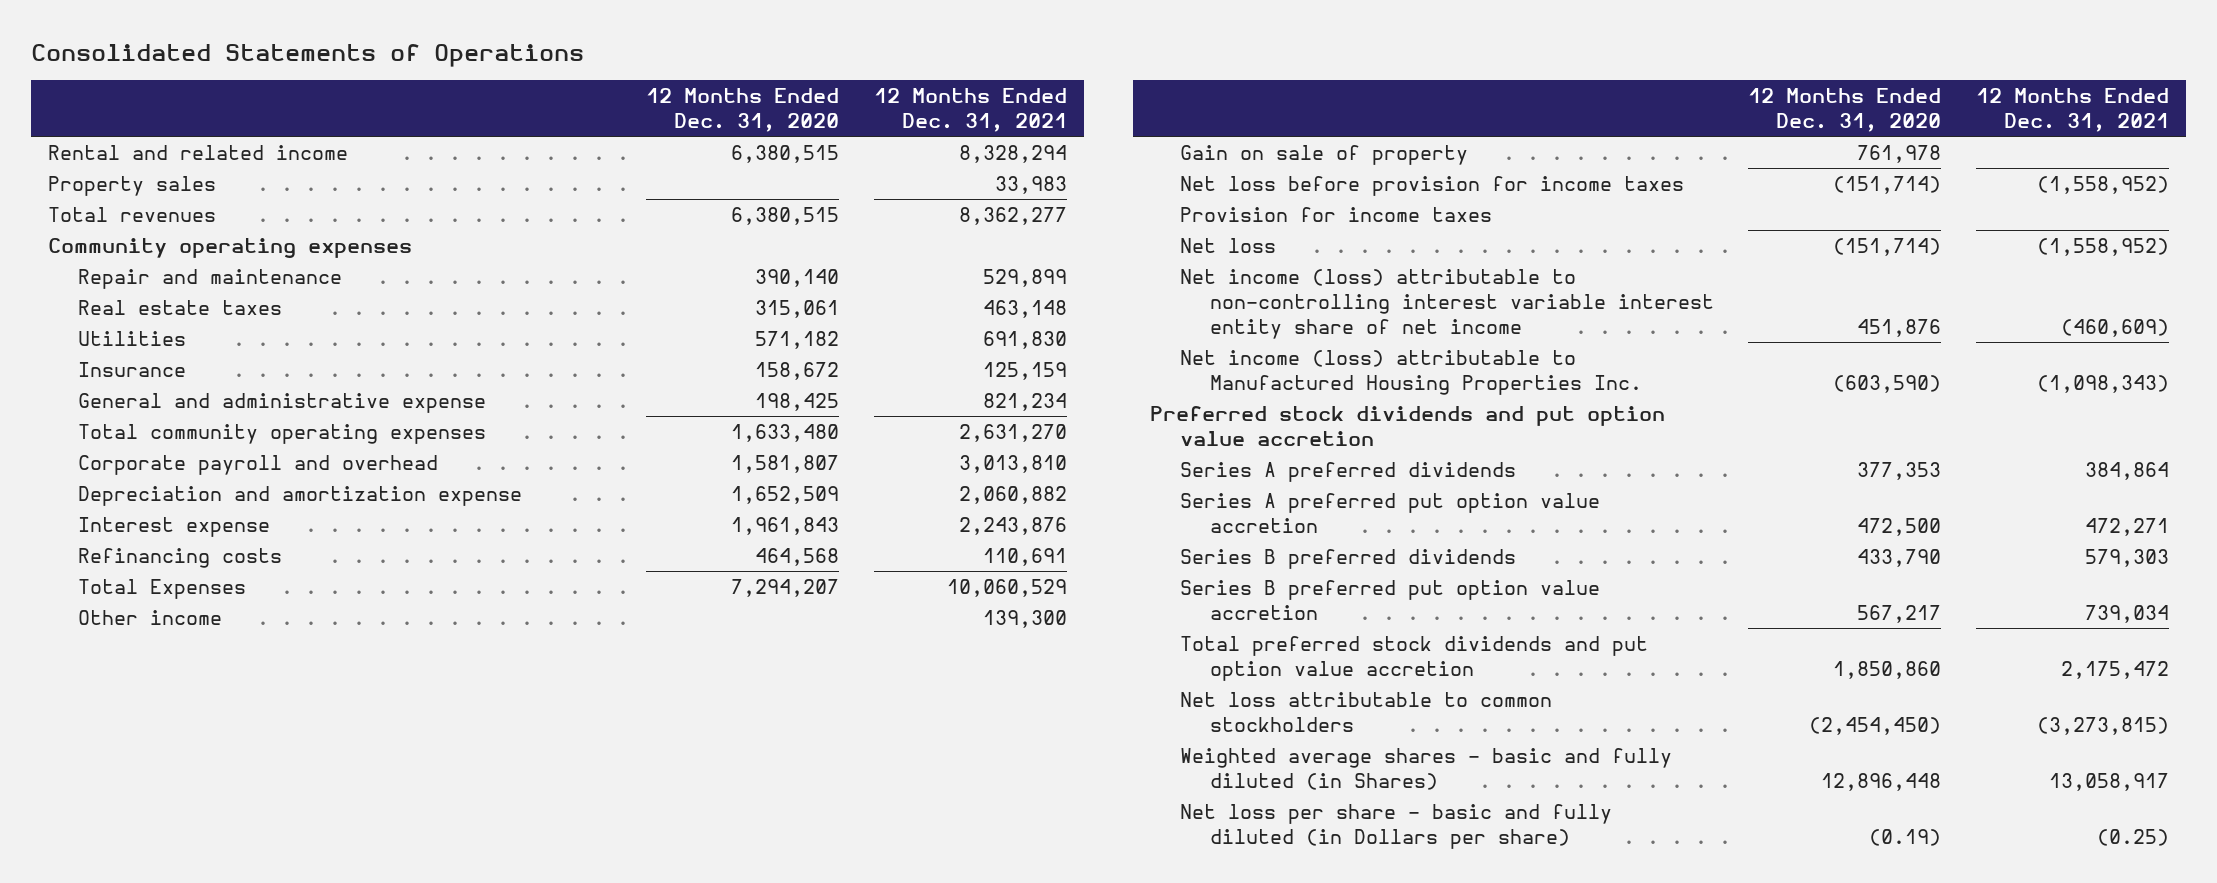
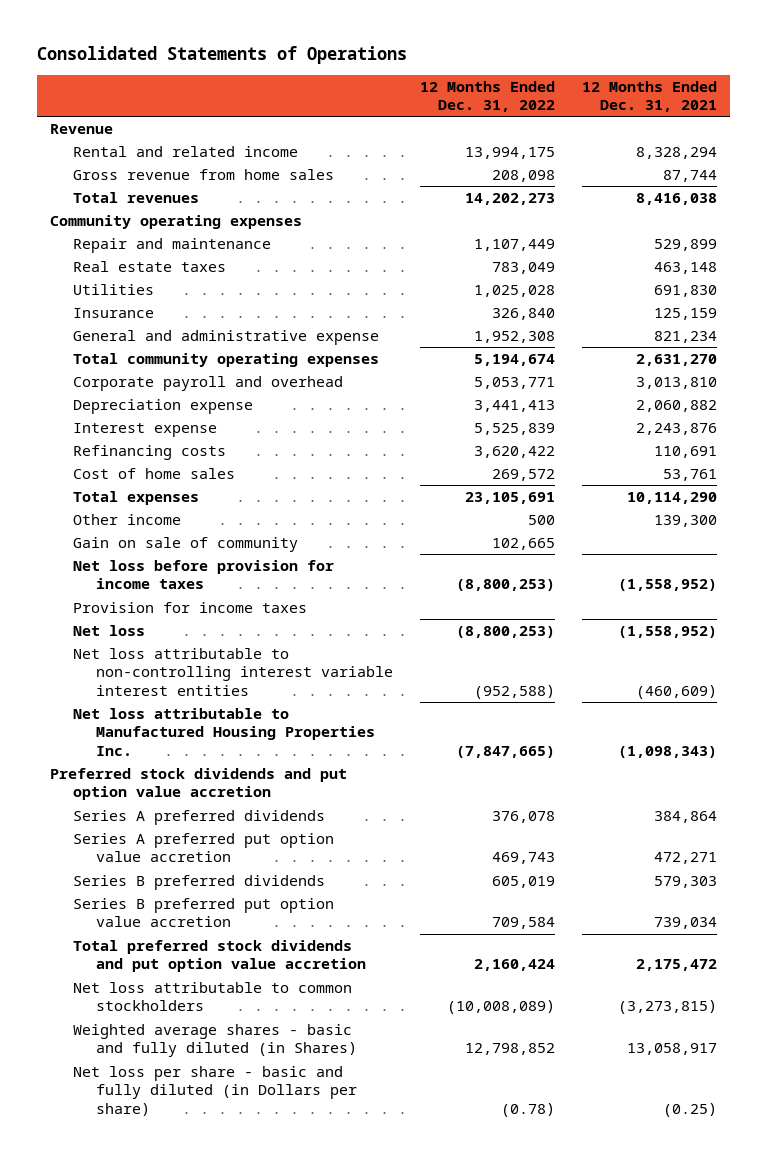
- | 12 Months Ended Dec. 31, 2020 | 12 Months Ended Dec. 31, 2021
+ | 12 Months Ended Dec. 31, 2022 | 12 Months Ended Dec. 31, 2021
+ Revenue
- Property sales | | 33,983
- Total revenues | 6,380,515 | 8,362,277
+ Gross revenue from home sales | 208,098 | 87,744
+ Total revenues | 14,202,273 | 8,416,038
- Depreciation and amortization expense | 1,652,509 | 2,060,882
+ Depreciation expense | 3,441,413 | 2,060,882
- Total Expenses | 7,294,207 | 10,060,529
+ Cost of home sales | 269,572 | 53,761
+ Total expenses | 23,105,691 | 10,114,290
- Gain on sale of property | 761,978 |
+ Gain on sale of community | 102,665 |
- Net income (loss) attributable to non-controlling interest variable interest entity share of net income | 451,876 | (460,609)
- Net income (loss) attributable to Manufactured Housing Properties Inc. | (603,590) | (1,098,343)
+ Net loss attributable to non-controlling interest variable interest entities | (952,588) | (460,609)
+ Net loss attributable to Manufactured Housing Properties Inc. | (7,847,665) | (1,098,343)

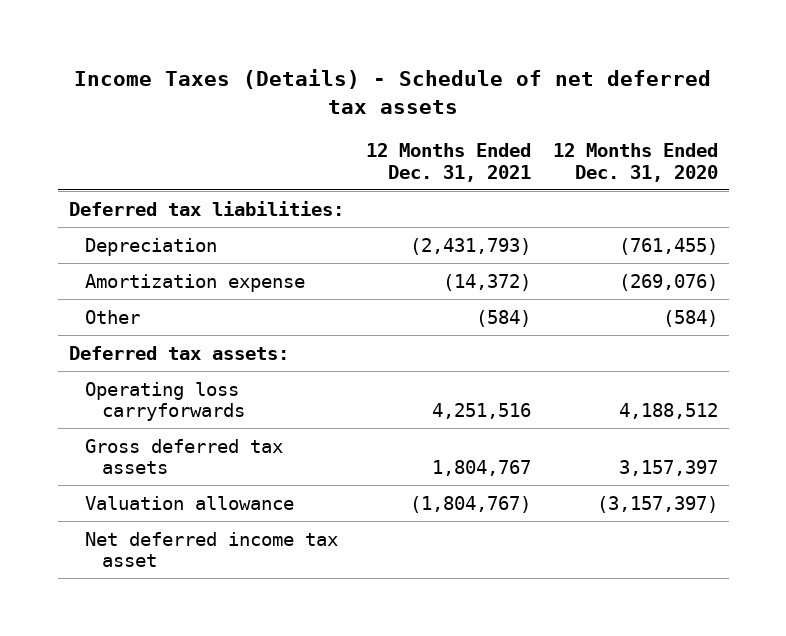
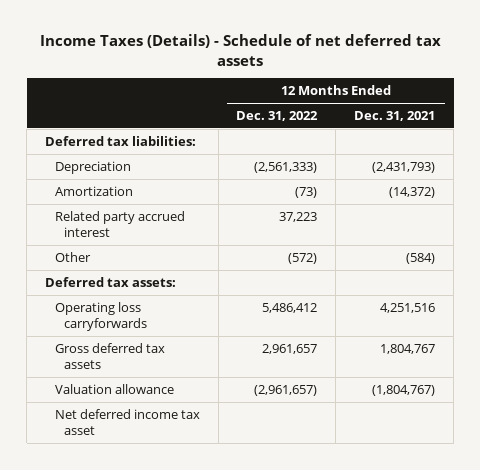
- | 12 Months Ended Dec. 31, 2021 | 12 Months Ended Dec. 31, 2020
+ | 12 Months Ended Dec. 31, 2022 | 12 Months Ended Dec. 31, 2021
- Amortization expense | (14,372) | (269,076)
+ Amortization | (73) | (14,372)
+ Related party accrued interest | 37,223 |

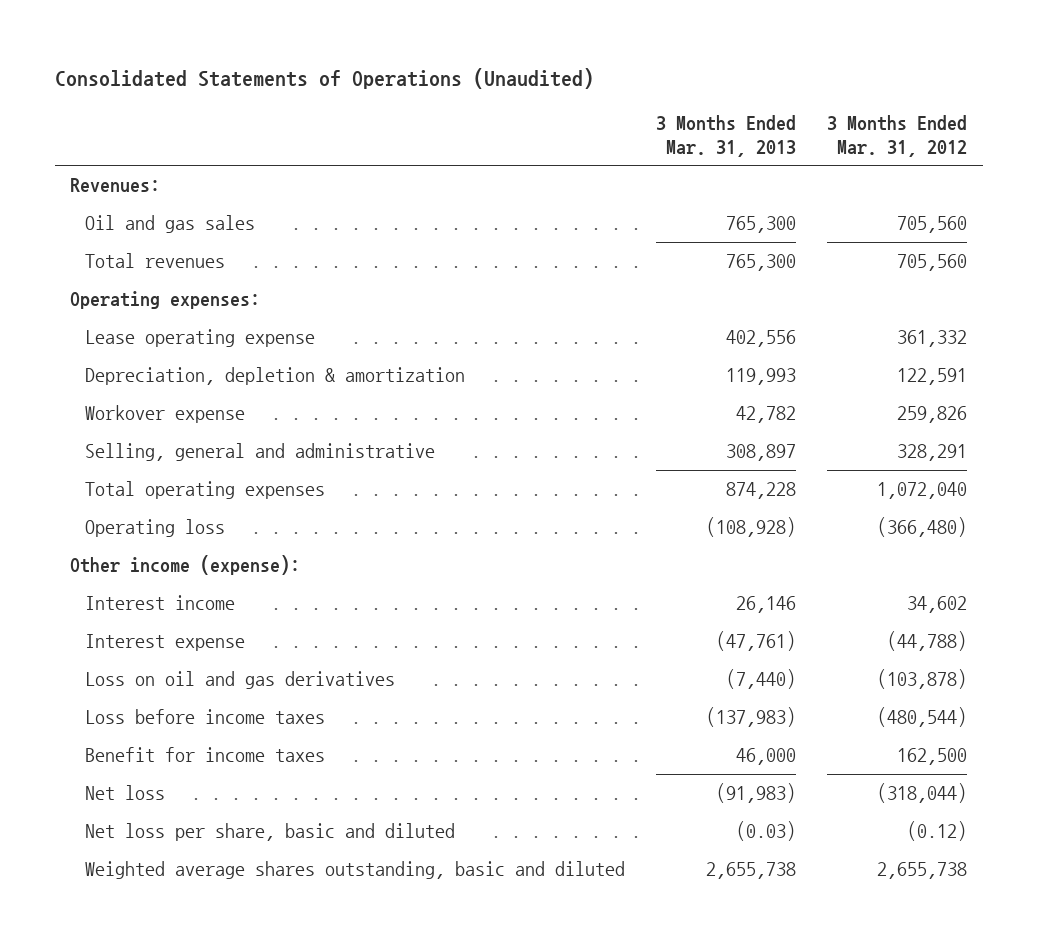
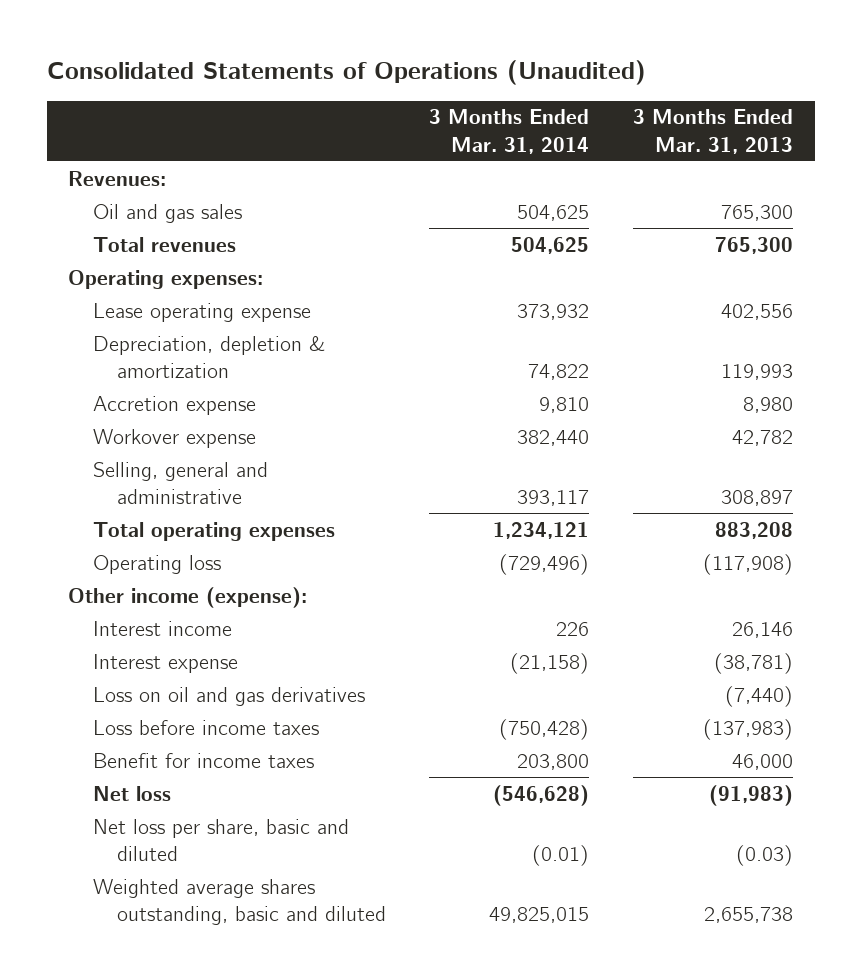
- | 3 Months Ended Mar. 31, 2013 | 3 Months Ended Mar. 31, 2012
+ | 3 Months Ended Mar. 31, 2014 | 3 Months Ended Mar. 31, 2013
+ Accretion expense | 9,810 | 8,980
- Total operating expenses | 874,228 | 1,072,040
- Operating loss | (108,928) | (366,480)
+ Total operating expenses | 1,234,121 | 883,208
+ Operating loss | (729,496) | (117,908)
- Interest expense | (47,761) | (44,788)
+ Interest expense | (21,158) | (38,781)

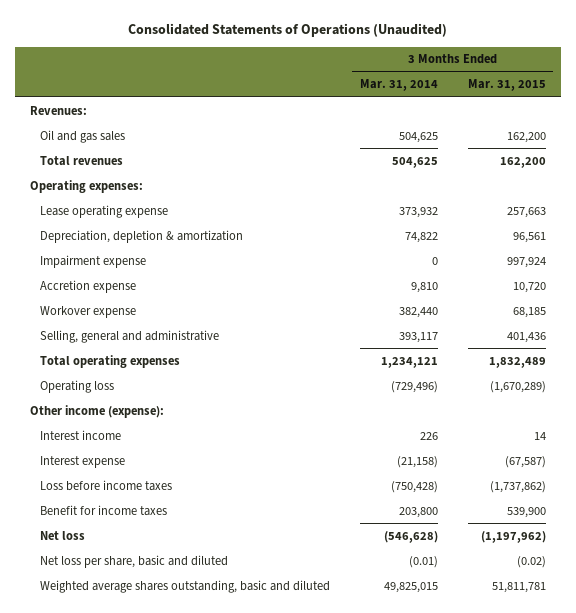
- | 3 Months Ended Mar. 31, 2014 | 3 Months Ended Mar. 31, 2013
+ | 3 Months Ended Mar. 31, 2014 | 3 Months Ended Mar. 31, 2015
+ Impairment expense | 0 | 997,924
- Loss on oil and gas derivatives | | (7,440)

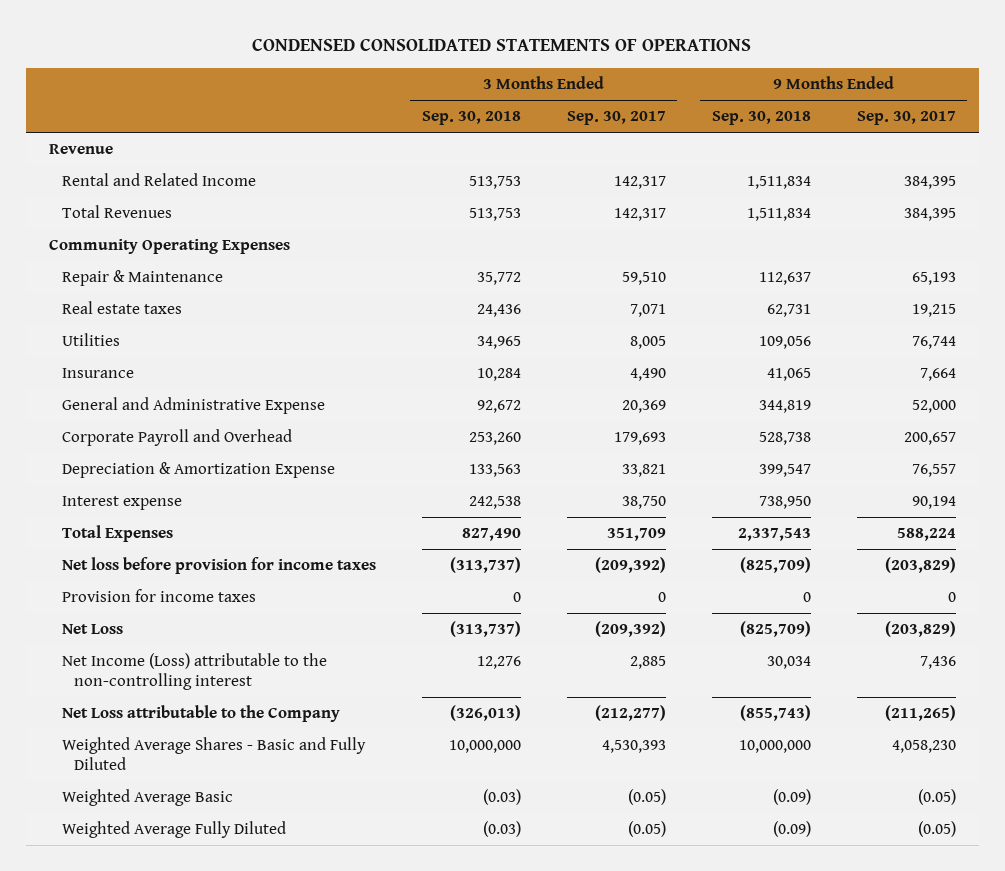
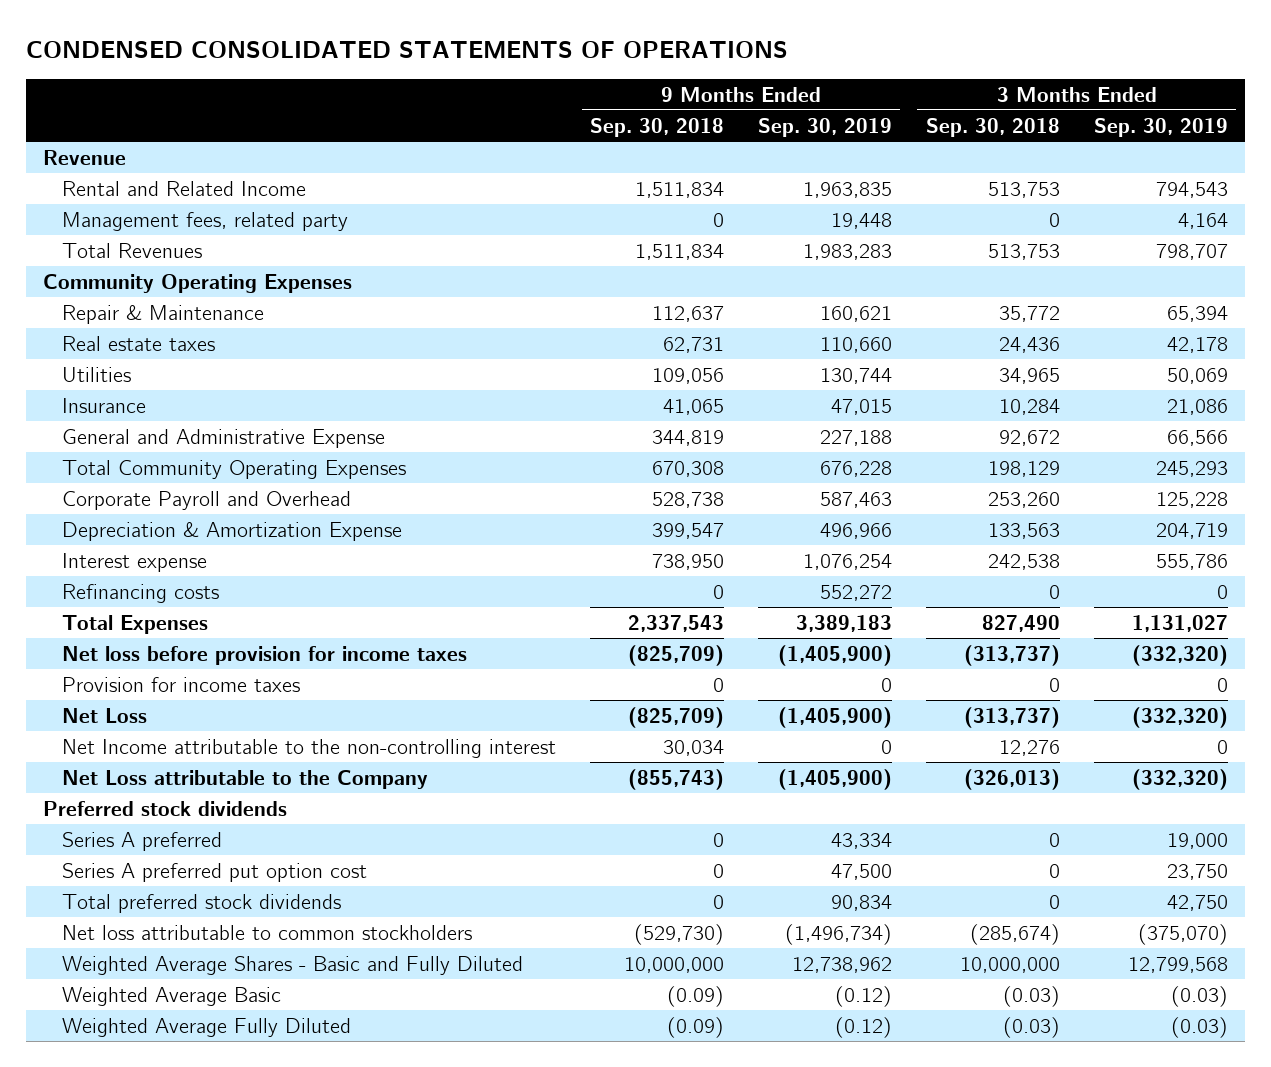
- | 3 Months Ended Sep. 30, 2018 | 3 Months Ended Sep. 30, 2017 | 9 Months Ended Sep. 30, 2018 | 9 Months Ended Sep. 30, 2017
+ | 9 Months Ended Sep. 30, 2018 | 9 Months Ended Sep. 30, 2019 | 3 Months Ended Sep. 30, 2018 | 3 Months Ended Sep. 30, 2019
+ Management fees, related party | 0 | 19,448 | 0 | 4,164
+ Total Community Operating Expenses | 670,308 | 676,228 | 198,129 | 245,293
+ Refinancing costs | 0 | 552,272 | 0 | 0
- Net Income (Loss) attributable to the non-controlling interest | 12,276 | 2,885 | 30,034 | 7,436
+ Net Income attributable to the non-controlling interest | 30,034 | 0 | 12,276 | 0
+ Preferred stock dividends
+ Series A preferred | 0 | 43,334 | 0 | 19,000
+ Series A preferred put option cost | 0 | 47,500 | 0 | 23,750
+ Total preferred stock dividends | 0 | 90,834 | 0 | 42,750
+ Net loss attributable to common stockholders | (529,730) | (1,496,734) | (285,674) | (375,070)

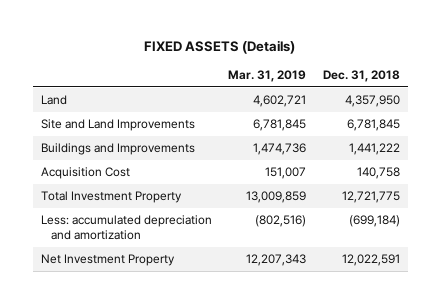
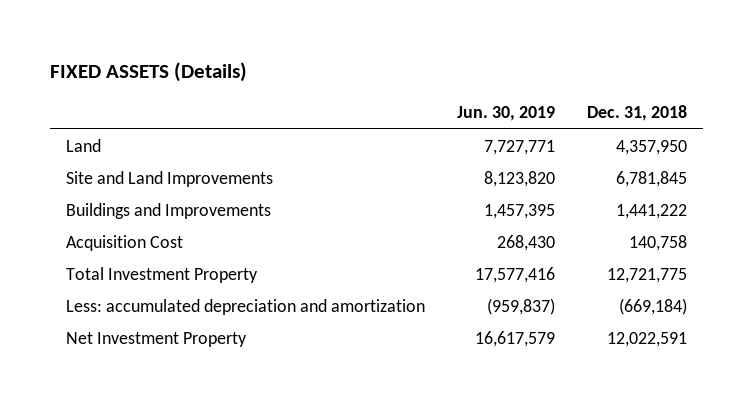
- | Mar. 31, 2019 | Dec. 31, 2018
+ | Jun. 30, 2019 | Dec. 31, 2018
- Less: accumulated depreciation and amortization | (802,516) | (699,184)
+ Less: accumulated depreciation and amortization | (959,837) | (669,184)

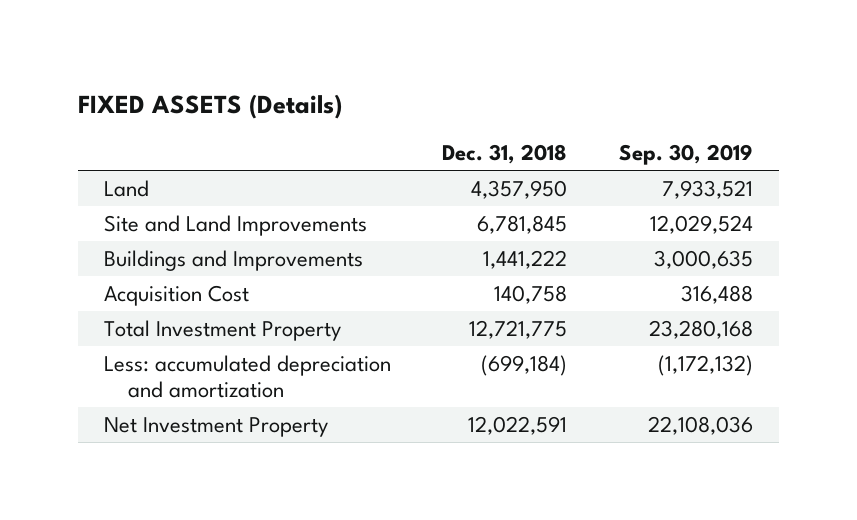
- | Jun. 30, 2019 | Dec. 31, 2018
+ | Dec. 31, 2018 | Sep. 30, 2019
- Less: accumulated depreciation and amortization | (959,837) | (669,184)
+ Less: accumulated depreciation and amortization | (699,184) | (1,172,132)

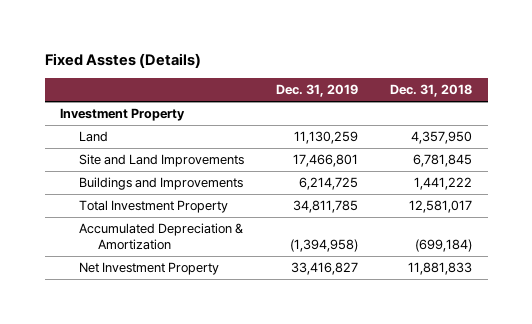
- FIXED ASSETS (Details)
+ Fixed Asstes (Details)
- | Dec. 31, 2018 | Sep. 30, 2019
+ | Dec. 31, 2019 | Dec. 31, 2018
+ Investment Property
- Acquisition Cost | 140,758 | 316,488
- Total Investment Property | 12,721,775 | 23,280,168
- Less: accumulated depreciation and amortization | (699,184) | (1,172,132)
- Net Investment Property | 12,022,591 | 22,108,036
+ Total Investment Property | 34,811,785 | 12,581,017
+ Accumulated Depreciation & Amortization | (1,394,958) | (699,184)
+ Net Investment Property | 33,416,827 | 11,881,833

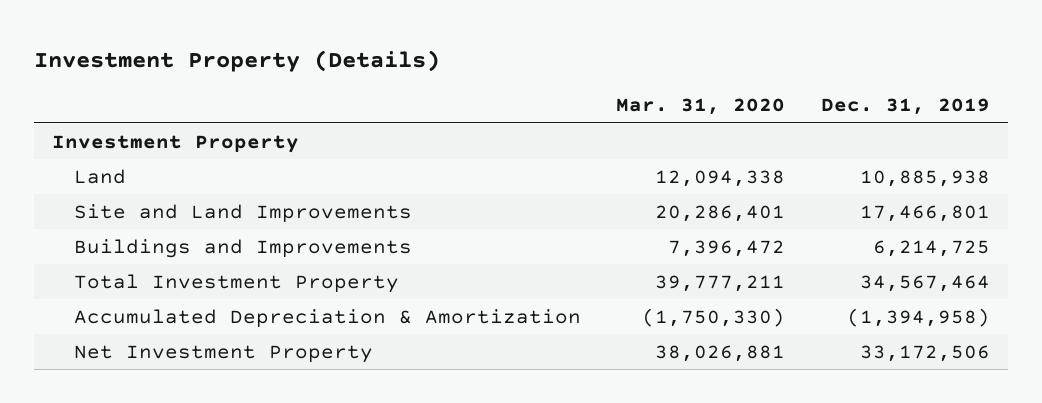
- Fixed Asstes (Details)
+ Investment Property (Details)
- | Dec. 31, 2019 | Dec. 31, 2018
+ | Mar. 31, 2020 | Dec. 31, 2019
- Land | 11,130,259 | 4,357,950
+ Land | 12,094,338 | 10,885,938
- Total Investment Property | 34,811,785 | 12,581,017
+ Total Investment Property | 39,777,211 | 34,567,464
- Net Investment Property | 33,416,827 | 11,881,833
+ Net Investment Property | 38,026,881 | 33,172,506

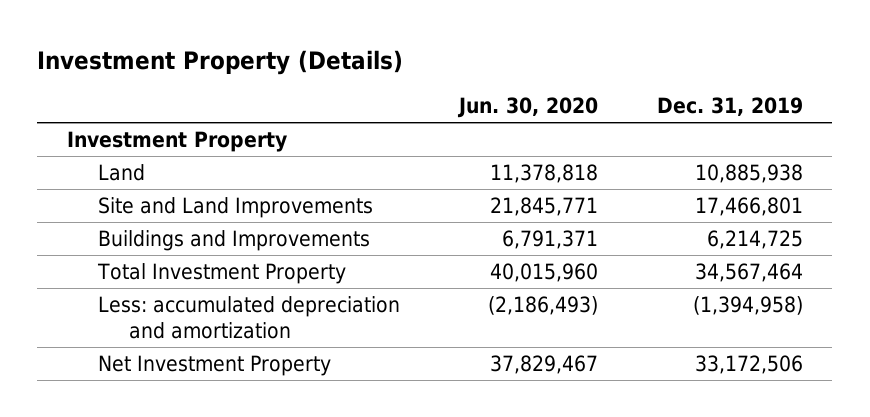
- | Mar. 31, 2020 | Dec. 31, 2019
+ | Jun. 30, 2020 | Dec. 31, 2019
- Accumulated Depreciation & Amortization | (1,750,330) | (1,394,958)
+ Less: accumulated depreciation and amortization | (2,186,493) | (1,394,958)

